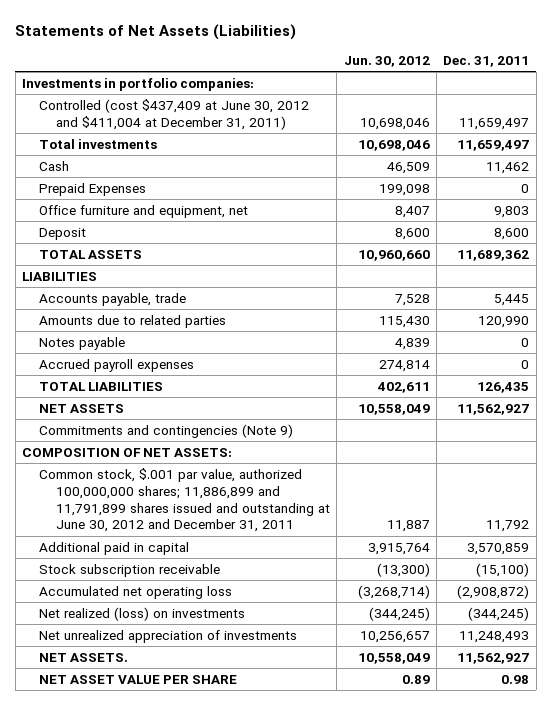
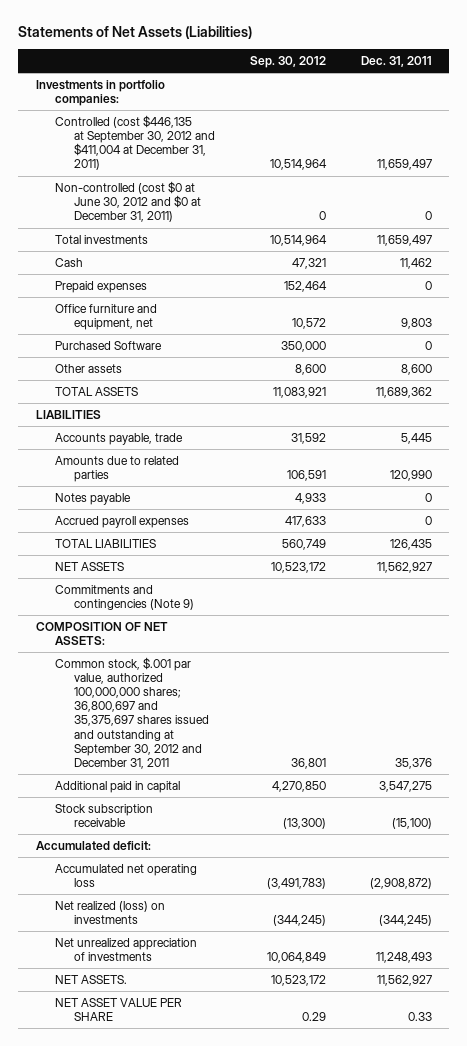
- | Jun. 30, 2012 | Dec. 31, 2011
+ | Sep. 30, 2012 | Dec. 31, 2011
- Controlled (cost $437,409 at June 30, 2012 and $411,004 at December 31, 2011) | 10,698,046 | 11,659,497
+ Controlled (cost $446,135 at September 30, 2012 and $411,004 at December 31, 2011) | 10,514,964 | 11,659,497
+ Non-controlled (cost $0 at June 30, 2012 and $0 at December 31, 2011) | 0 | 0
- Prepaid Expenses | 199,098 | 0
+ Prepaid expenses | 152,464 | 0
- Deposit | 8,600 | 8,600
+ Purchased Software | 350,000 | 0
+ Other assets | 8,600 | 8,600
- Common stock, $.001 par value, authorized 100,000,000 shares; 11,886,899 and 11,791,899 shares issued and outstanding at June 30, 2012 and December 31, 2011 | 11,887 | 11,792
- Additional paid in capital | 3,915,764 | 3,570,859
+ Common stock, $.001 par value, authorized 100,000,000 shares; 36,800,697 and 35,375,697 shares issued and outstanding at September 30, 2012 and December 31, 2011 | 36,801 | 35,376
+ Additional paid in capital | 4,270,850 | 3,547,275
+ Accumulated deficit:
- NET ASSET VALUE PER SHARE | 0.89 | 0.98
+ NET ASSET VALUE PER SHARE | 0.29 | 0.33

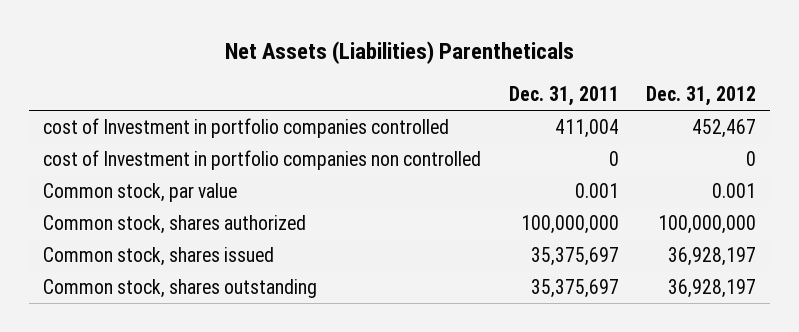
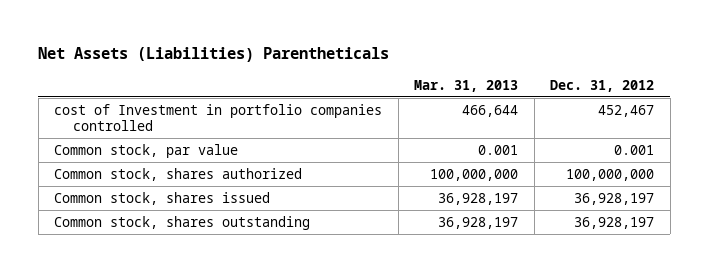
- | Dec. 31, 2011 | Dec. 31, 2012
+ | Mar. 31, 2013 | Dec. 31, 2012
- cost of Investment in portfolio companies non controlled | 0 | 0

